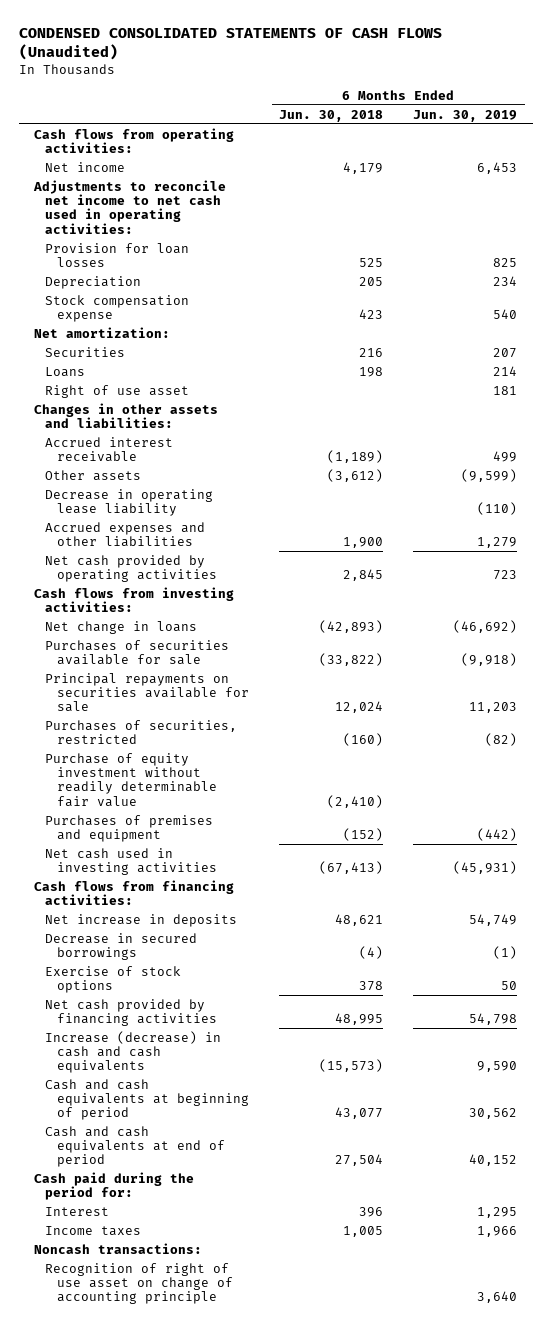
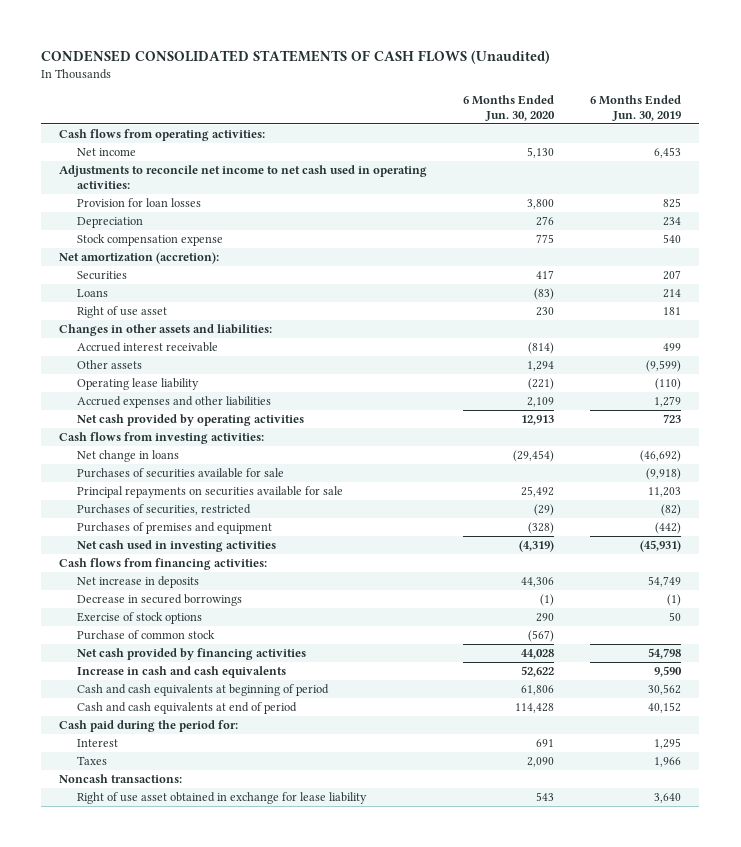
- | 6 Months Ended Jun. 30, 2018 | 6 Months Ended Jun. 30, 2019
+ | 6 Months Ended Jun. 30, 2020 | 6 Months Ended Jun. 30, 2019
- Net amortization:
+ Net amortization (accretion):
- Decrease in operating lease liability | | (110)
+ Operating lease liability | (221) | (110)
- Purchase of equity investment without readily determinable fair value | (2,410) |
+ Purchase of common stock | (567) |
- Increase (decrease) in cash and cash equivalents | (15,573) | 9,590
+ Increase in cash and cash equivalents | 52,622 | 9,590
- Income taxes | 1,005 | 1,966
+ Taxes | 2,090 | 1,966
- Recognition of right of use asset on change of accounting principle | | 3,640
+ Right of use asset obtained in exchange for lease liability | 543 | 3,640

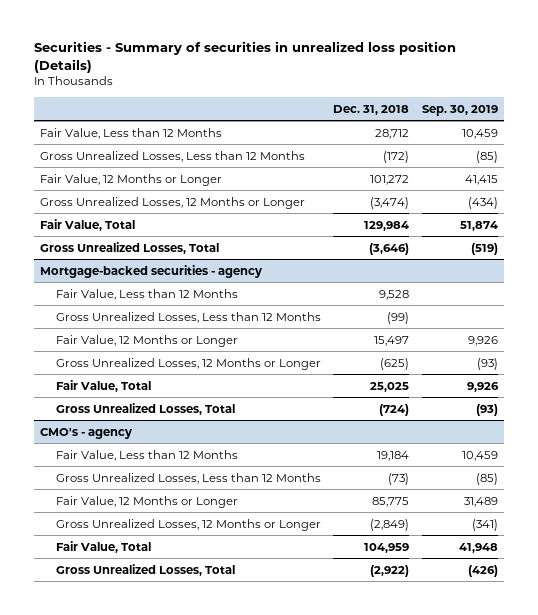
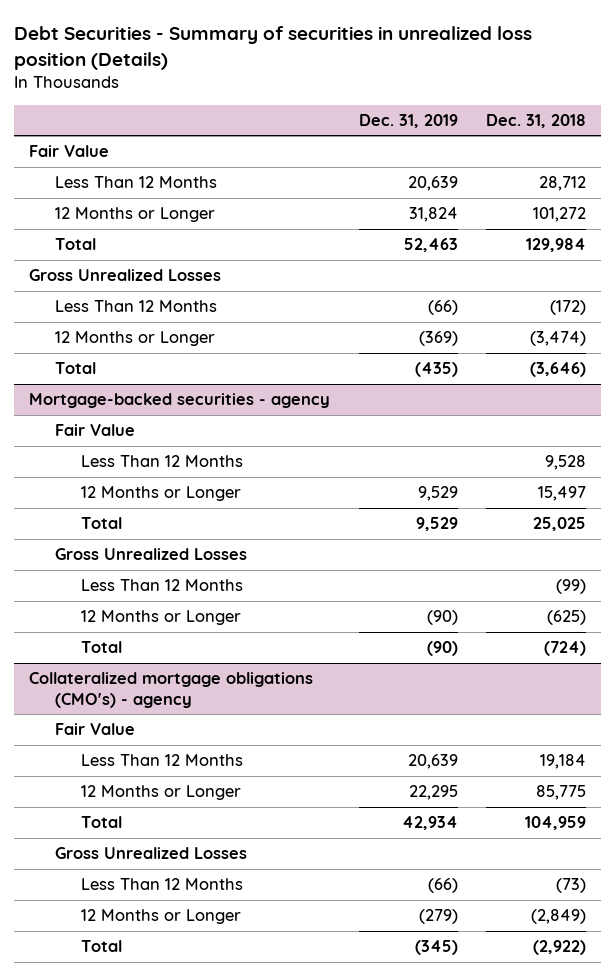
- Securities - Summary of securities in unrealized loss position (Details)
+ Debt Securities - Summary of securities in unrealized loss position (Details)
- | Dec. 31, 2018 | Sep. 30, 2019
+ | Dec. 31, 2019 | Dec. 31, 2018
- Fair Value, Less than 12 Months | 28,712 | 10,459
- Gross Unrealized Losses, Less than 12 Months | (172) | (85)
- Fair Value, 12 Months or Longer | 101,272 | 41,415
- Gross Unrealized Losses, 12 Months or Longer | (3,474) | (434)
- Fair Value, Total | 129,984 | 51,874
- Gross Unrealized Losses, Total | (3,646) | (519)
+ Fair Value
+ Less Than 12 Months | 20,639 | 28,712
+ 12 Months or Longer | 31,824 | 101,272
+ Total | 52,463 | 129,984
+ Gross Unrealized Losses
+ Less Than 12 Months | (66) | (172)
+ 12 Months or Longer | (369) | (3,474)
+ Total | (435) | (3,646)
@ Mortgage-backed securities - agency
- Fair Value, Less than 12 Months | 9,528 |
- Gross Unrealized Losses, Less than 12 Months | (99) |
- Fair Value, 12 Months or Longer | 15,497 | 9,926
- Gross Unrealized Losses, 12 Months or Longer | (625) | (93)
- Fair Value, Total | 25,025 | 9,926
- Gross Unrealized Losses, Total | (724) | (93)
- CMO's - agency
- Fair Value, Less than 12 Months | 19,184 | 10,459
- Gross Unrealized Losses, Less than 12 Months | (73) | (85)
- Fair Value, 12 Months or Longer | 85,775 | 31,489
- Gross Unrealized Losses, 12 Months or Longer | (2,849) | (341)
- Fair Value, Total | 104,959 | 41,948
- Gross Unrealized Losses, Total | (2,922) | (426)
@ Mortgage-backed securities - agency
+ Fair Value
+ Less Than 12 Months | | 9,528
+ 12 Months or Longer | 9,529 | 15,497
+ Total | 9,529 | 25,025
+ Gross Unrealized Losses
+ Less Than 12 Months | | (99)
+ 12 Months or Longer | (90) | (625)
+ Total | (90) | (724)
+ Collateralized mortgage obligations (CMO's) - agency
+ Fair Value
+ Less Than 12 Months | 20,639 | 19,184
+ 12 Months or Longer | 22,295 | 85,775
+ Total | 42,934 | 104,959
+ Gross Unrealized Losses
+ Less Than 12 Months | (66) | (73)
+ 12 Months or Longer | (279) | (2,849)
+ Total | (345) | (2,922)

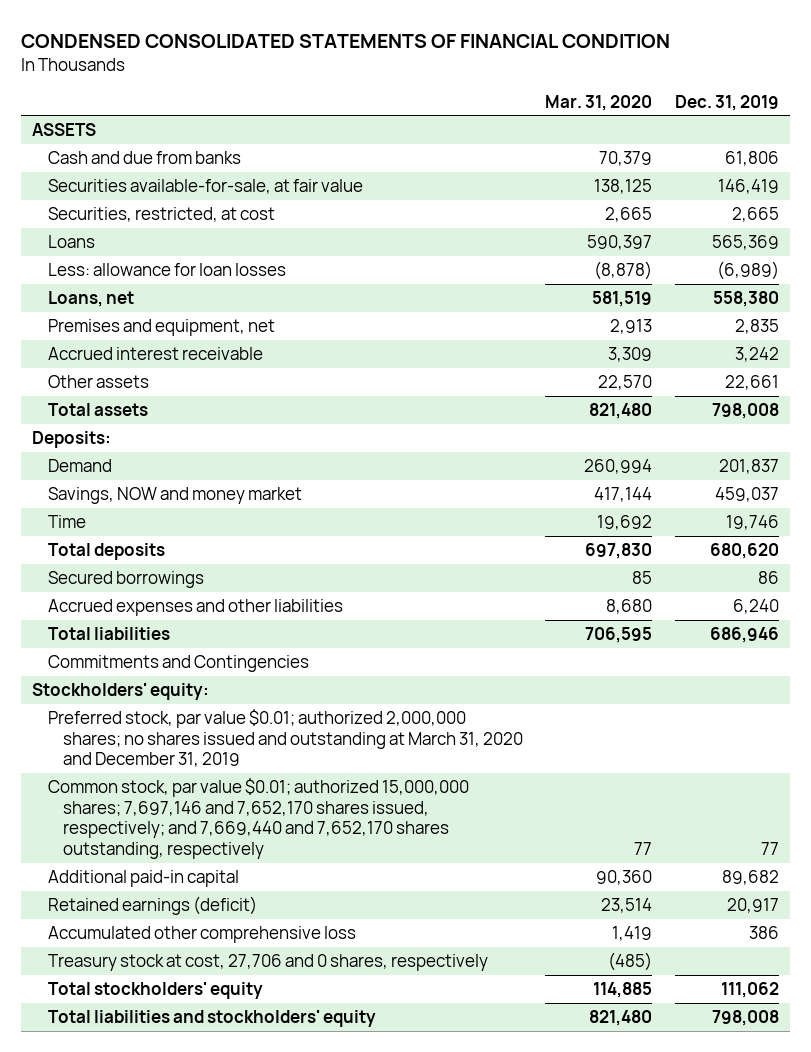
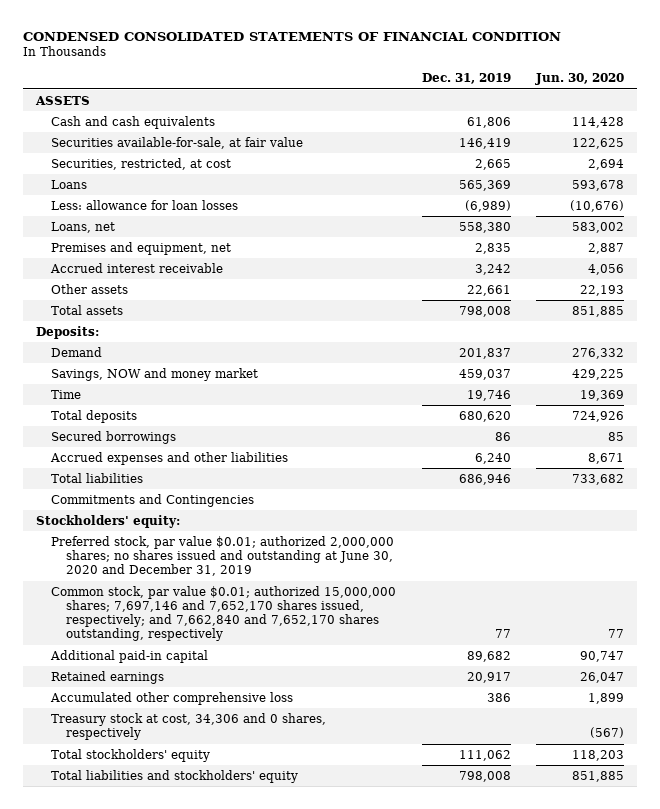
- | Mar. 31, 2020 | Dec. 31, 2019
+ | Dec. 31, 2019 | Jun. 30, 2020
- Cash and due from banks | 70,379 | 61,806
+ Cash and cash equivalents | 61,806 | 114,428
- Preferred stock, par value $0.01; authorized 2,000,000 shares; no shares issued and outstanding at March 31, 2020 and December 31, 2019
- Common stock, par value $0.01; authorized 15,000,000 shares; 7,697,146 and 7,652,170 shares issued, respectively; and 7,669,440 and 7,652,170 shares outstanding, respectively | 77 | 77
+ Preferred stock, par value $0.01; authorized 2,000,000 shares; no shares issued and outstanding at June 30, 2020 and December 31, 2019
+ Common stock, par value $0.01; authorized 15,000,000 shares; 7,697,146 and 7,652,170 shares issued, respectively; and 7,662,840 and 7,652,170 shares outstanding, respectively | 77 | 77
- Retained earnings (deficit) | 23,514 | 20,917
+ Retained earnings | 20,917 | 26,047
- Treasury stock at cost, 27,706 and 0 shares, respectively | (485) |
+ Treasury stock at cost, 34,306 and 0 shares, respectively | | (567)

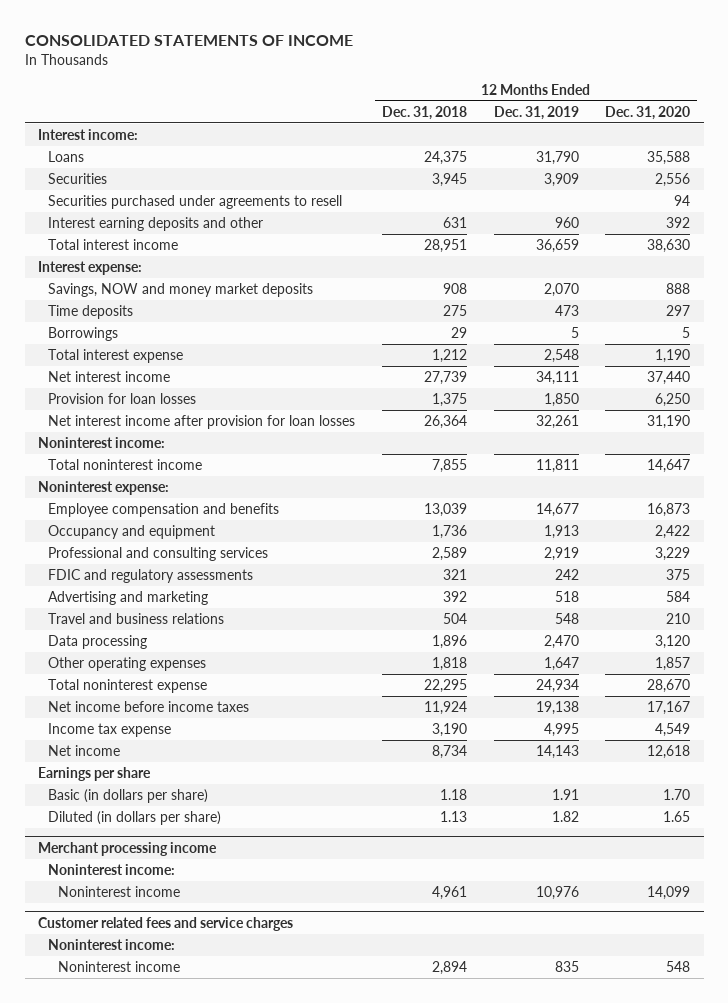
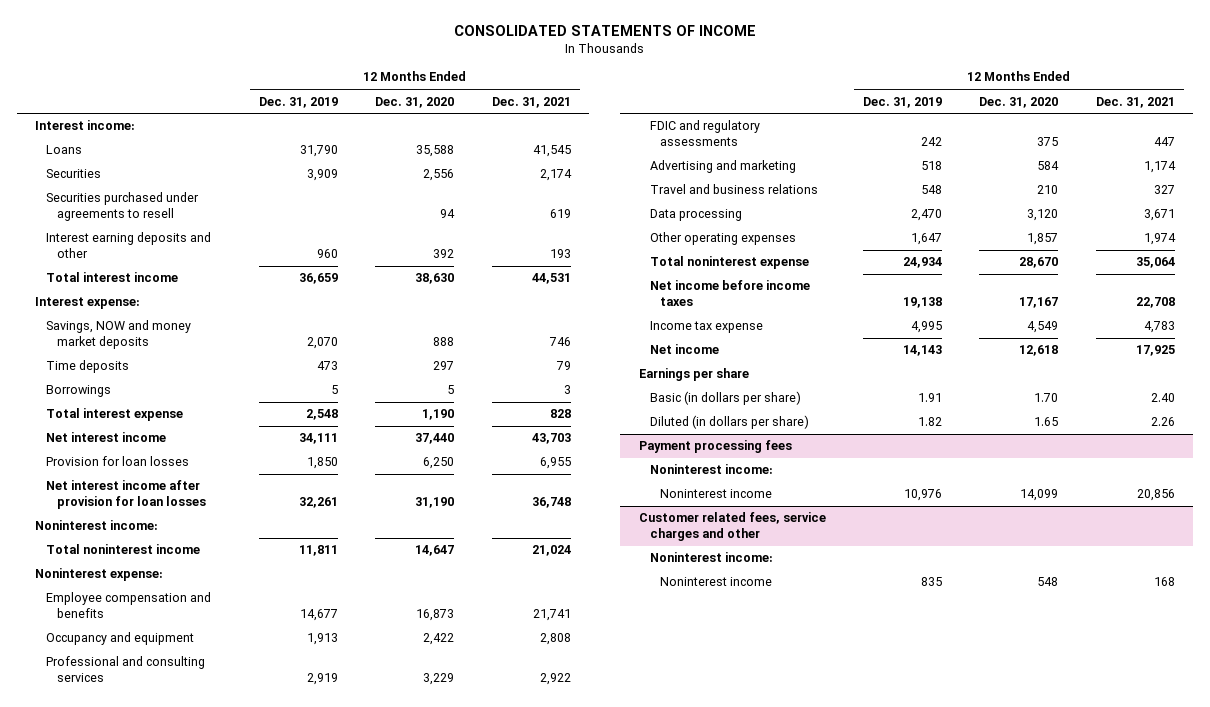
- | 12 Months Ended Dec. 31, 2018 | 12 Months Ended Dec. 31, 2019 | 12 Months Ended Dec. 31, 2020
+ | 12 Months Ended Dec. 31, 2019 | 12 Months Ended Dec. 31, 2020 | 12 Months Ended Dec. 31, 2021
- Merchant processing income
+ Payment processing fees
- Customer related fees and service charges
+ Customer related fees, service charges and other

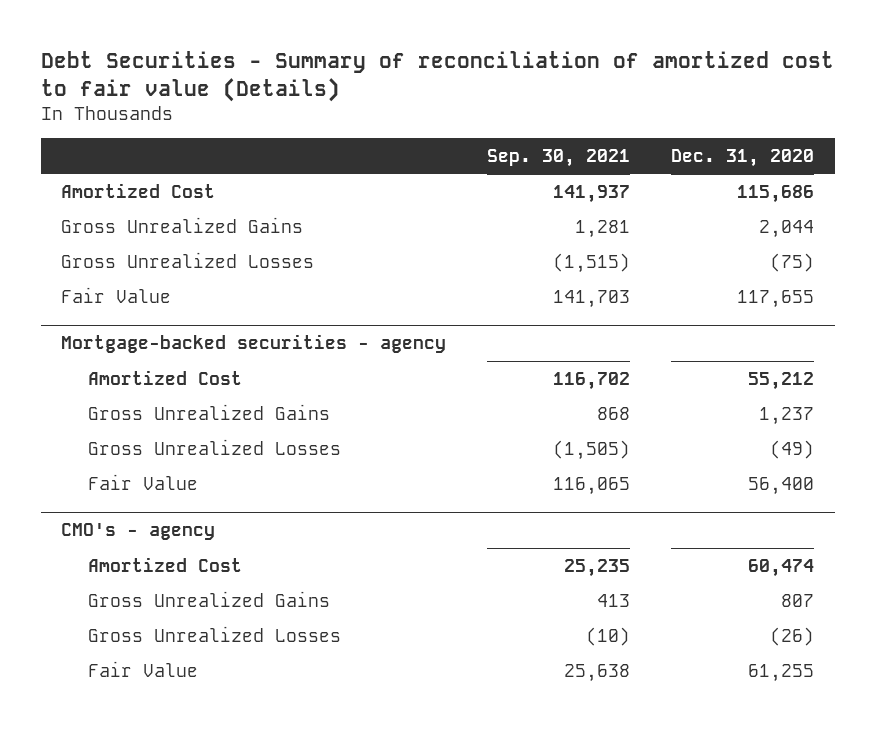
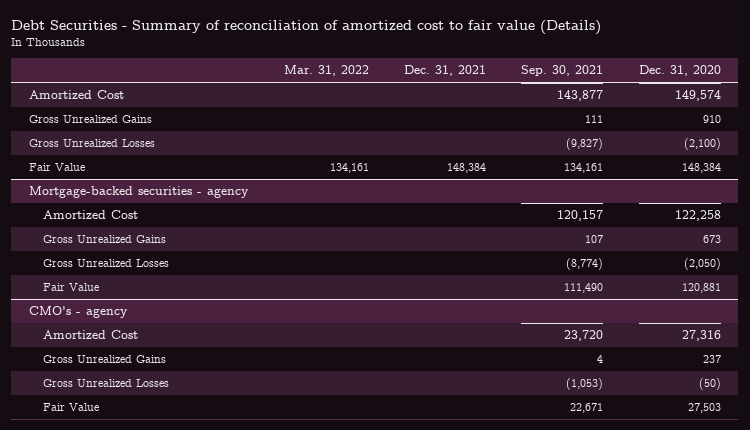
- | Sep. 30, 2021 | Dec. 31, 2020
+ | Mar. 31, 2022 | Dec. 31, 2021 | Sep. 30, 2021 | Dec. 31, 2020
- Amortized Cost | 141,937 | 115,686
- Gross Unrealized Gains | 1,281 | 2,044
- Gross Unrealized Losses | (1,515) | (75)
- Fair Value | 141,703 | 117,655
+ Amortized Cost | | | 143,877 | 149,574
+ Gross Unrealized Gains | | | 111 | 910
+ Gross Unrealized Losses | | | (9,827) | (2,100)
+ Fair Value | 134,161 | 148,384 | 134,161 | 148,384
@ Mortgage-backed securities - agency
- Amortized Cost | 116,702 | 55,212
- Gross Unrealized Gains | 868 | 1,237
- Gross Unrealized Losses | (1,505) | (49)
- Fair Value | 116,065 | 56,400
+ Amortized Cost | | | 120,157 | 122,258
+ Gross Unrealized Gains | | | 107 | 673
+ Gross Unrealized Losses | | | (8,774) | (2,050)
+ Fair Value | | | 111,490 | 120,881
@ CMO's - agency
- Amortized Cost | 25,235 | 60,474
- Gross Unrealized Gains | 413 | 807
- Gross Unrealized Losses | (10) | (26)
- Fair Value | 25,638 | 61,255
+ Amortized Cost | | | 23,720 | 27,316
+ Gross Unrealized Gains | | | 4 | 237
+ Gross Unrealized Losses | | | (1,053) | (50)
+ Fair Value | | | 22,671 | 27,503

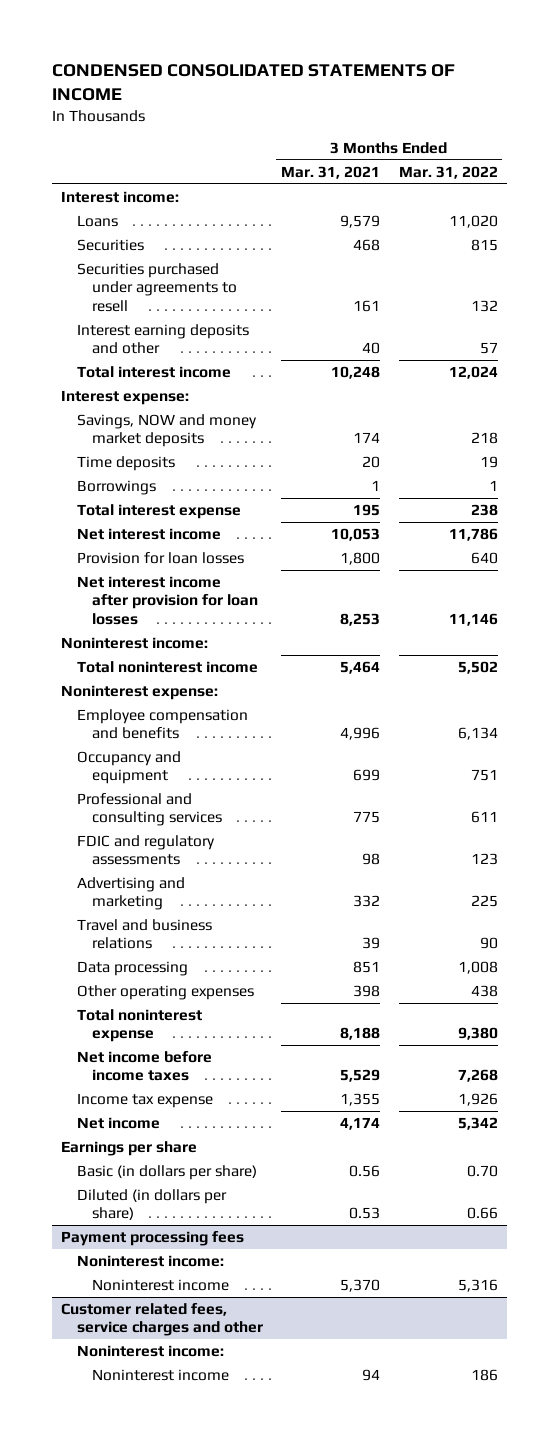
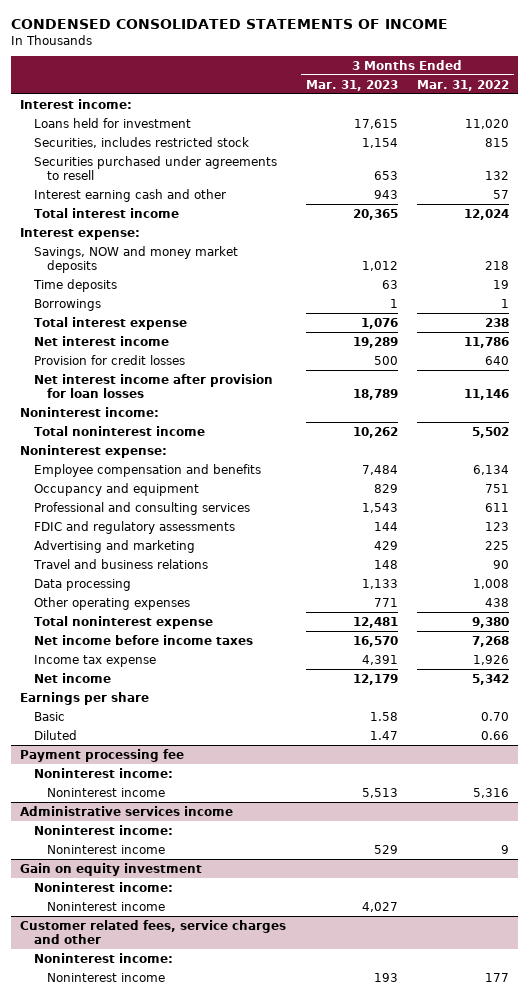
- | 3 Months Ended Mar. 31, 2021 | 3 Months Ended Mar. 31, 2022
+ | 3 Months Ended Mar. 31, 2023 | 3 Months Ended Mar. 31, 2022
- Loans | 9,579 | 11,020
- Securities | 468 | 815
+ Loans held for investment | 17,615 | 11,020
+ Securities, includes restricted stock | 1,154 | 815
- Interest earning deposits and other | 40 | 57
+ Interest earning cash and other | 943 | 57
- Provision for loan losses | 1,800 | 640
+ Provision for credit losses | 500 | 640
- Basic (in dollars per share) | 0.56 | 0.70
- Diluted (in dollars per share) | 0.53 | 0.66
- Payment processing fees
+ Basic | 1.58 | 0.70
+ Diluted | 1.47 | 0.66
+ Payment processing fee
+ Administrative services income
+ Noninterest income:
+ Noninterest income | 529 | 9
+ Gain on equity investment
+ Noninterest income:
+ Noninterest income | 4,027 |
@ Customer related fees, service charges and other
- Noninterest income | 94 | 186
+ Noninterest income | 193 | 177

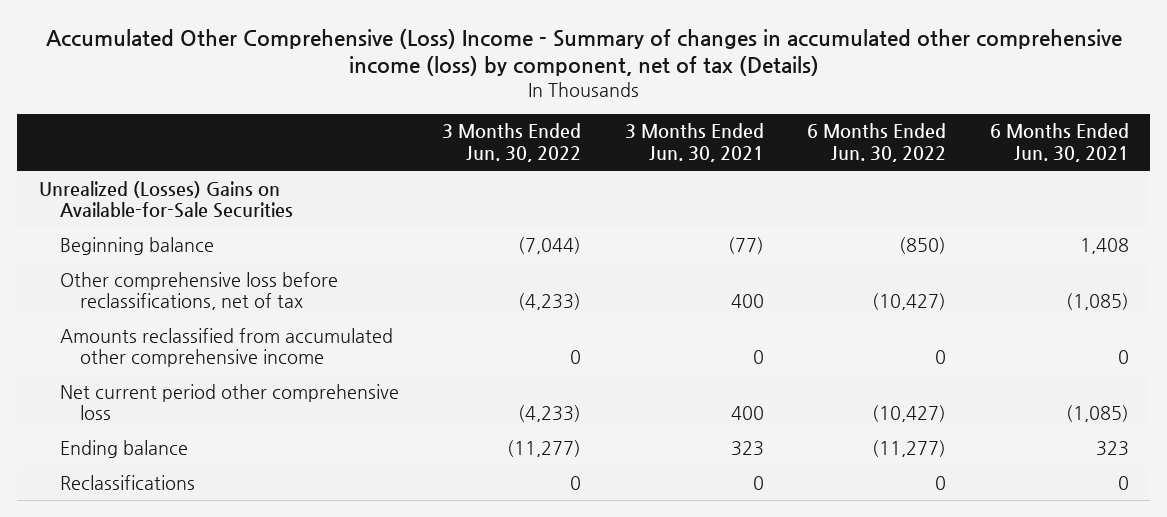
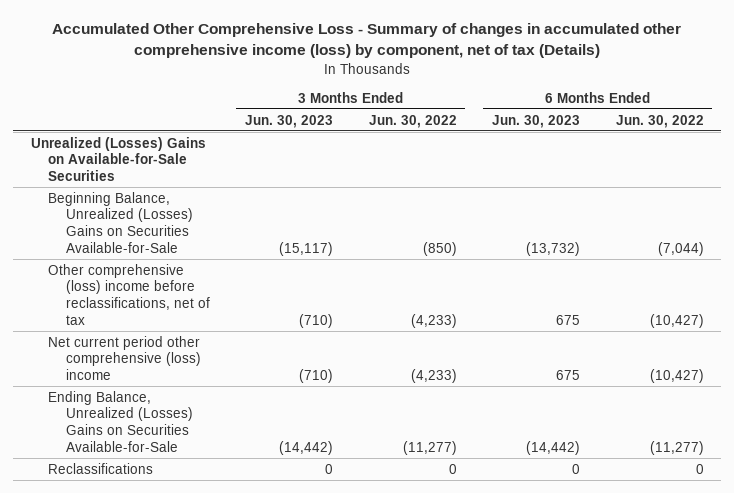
- Accumulated Other Comprehensive (Loss) Income - Summary of changes in accumulated other comprehensive income (loss) by component, net of tax (Details)
+ Accumulated Other Comprehensive Loss - Summary of changes in accumulated other comprehensive income (loss) by component, net of tax (Details)
- | 3 Months Ended Jun. 30, 2022 | 3 Months Ended Jun. 30, 2021 | 6 Months Ended Jun. 30, 2022 | 6 Months Ended Jun. 30, 2021
+ | 3 Months Ended Jun. 30, 2023 | 3 Months Ended Jun. 30, 2022 | 6 Months Ended Jun. 30, 2023 | 6 Months Ended Jun. 30, 2022
- Beginning balance | (7,044) | (77) | (850) | 1,408
- Other comprehensive loss before reclassifications, net of tax | (4,233) | 400 | (10,427) | (1,085)
- Amounts reclassified from accumulated other comprehensive income | 0 | 0 | 0 | 0
- Net current period other comprehensive loss | (4,233) | 400 | (10,427) | (1,085)
- Ending balance | (11,277) | 323 | (11,277) | 323
+ Beginning Balance, Unrealized (Losses) Gains on Securities Available-for-Sale | (15,117) | (850) | (13,732) | (7,044)
+ Other comprehensive (loss) income before reclassifications, net of tax | (710) | (4,233) | 675 | (10,427)
+ Net current period other comprehensive (loss) income | (710) | (4,233) | 675 | (10,427)
+ Ending Balance, Unrealized (Losses) Gains on Securities Available-for-Sale | (14,442) | (11,277) | (14,442) | (11,277)

